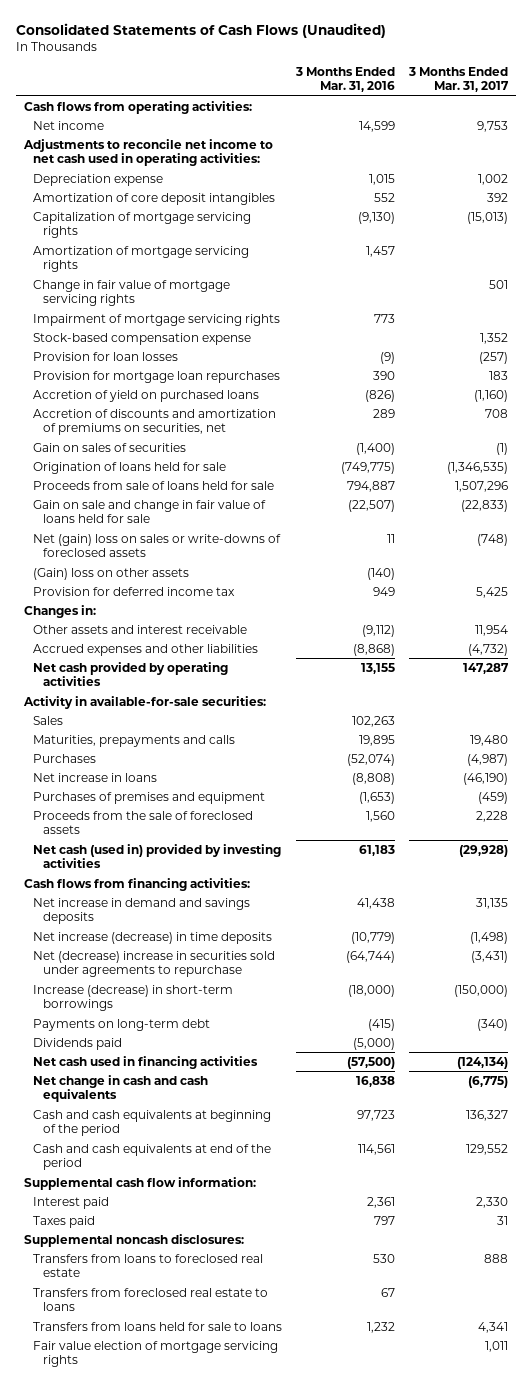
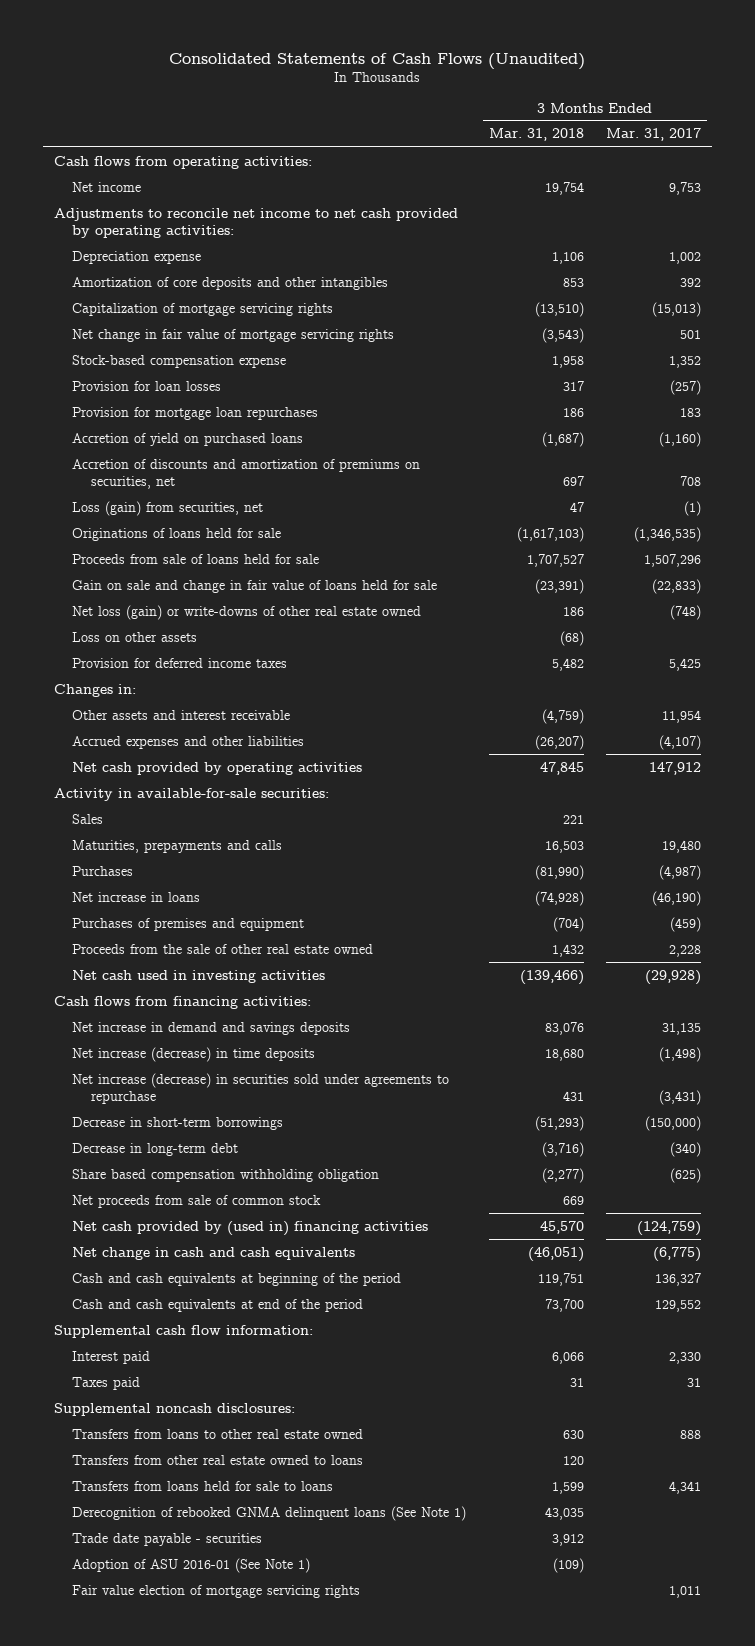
- | 3 Months Ended Mar. 31, 2016 | 3 Months Ended Mar. 31, 2017
+ | 3 Months Ended Mar. 31, 2018 | 3 Months Ended Mar. 31, 2017
- Adjustments to reconcile net income to net cash used in operating activities:
+ Adjustments to reconcile net income to net cash provided by operating activities:
- Amortization of core deposit intangibles | 552 | 392
+ Amortization of core deposits and other intangibles | 853 | 392
- Amortization of mortgage servicing rights | 1,457 |
- Change in fair value of mortgage servicing rights | | 501
- Impairment of mortgage servicing rights | 773 |
+ Net change in fair value of mortgage servicing rights | (3,543) | 501
- Gain on sales of securities | (1,400) | (1)
- Origination of loans held for sale | (749,775) | (1,346,535)
+ Loss (gain) from securities, net | 47 | (1)
+ Originations of loans held for sale | (1,617,103) | (1,346,535)
- Net (gain) loss on sales or write-downs of foreclosed assets | 11 | (748)
- (Gain) loss on other assets | (140) |
- Provision for deferred income tax | 949 | 5,425
+ Net loss (gain) or write-downs of other real estate owned | 186 | (748)
+ Loss on other assets | (68) |
+ Provision for deferred income taxes | 5,482 | 5,425
- Accrued expenses and other liabilities | (8,868) | (4,732)
- Net cash provided by operating activities | 13,155 | 147,287
+ Accrued expenses and other liabilities | (26,207) | (4,107)
+ Net cash provided by operating activities | 47,845 | 147,912
- Proceeds from the sale of foreclosed assets | 1,560 | 2,228
- Net cash (used in) provided by investing activities | 61,183 | (29,928)
+ Proceeds from the sale of other real estate owned | 1,432 | 2,228
+ Net cash used in investing activities | (139,466) | (29,928)
- Net (decrease) increase in securities sold under agreements to repurchase | (64,744) | (3,431)
- Increase (decrease) in short-term borrowings | (18,000) | (150,000)
- Payments on long-term debt | (415) | (340)
- Dividends paid | (5,000) |
- Net cash used in financing activities | (57,500) | (124,134)
+ Net increase (decrease) in securities sold under agreements to repurchase | 431 | (3,431)
+ Decrease in short-term borrowings | (51,293) | (150,000)
+ Decrease in long-term debt | (3,716) | (340)
+ Share based compensation withholding obligation | (2,277) | (625)
+ Net proceeds from sale of common stock | 669 |
+ Net cash provided by (used in) financing activities | 45,570 | (124,759)
- Transfers from loans to foreclosed real estate | 530 | 888
- Transfers from foreclosed real estate to loans | 67 |
+ Transfers from loans to other real estate owned | 630 | 888
+ Transfers from other real estate owned to loans | 120 |
+ Derecognition of rebooked GNMA delinquent loans (See Note 1) | 43,035 |
+ Trade date payable - securities | 3,912 |
+ Adoption of ASU 2016-01 (See Note 1) | (109) |

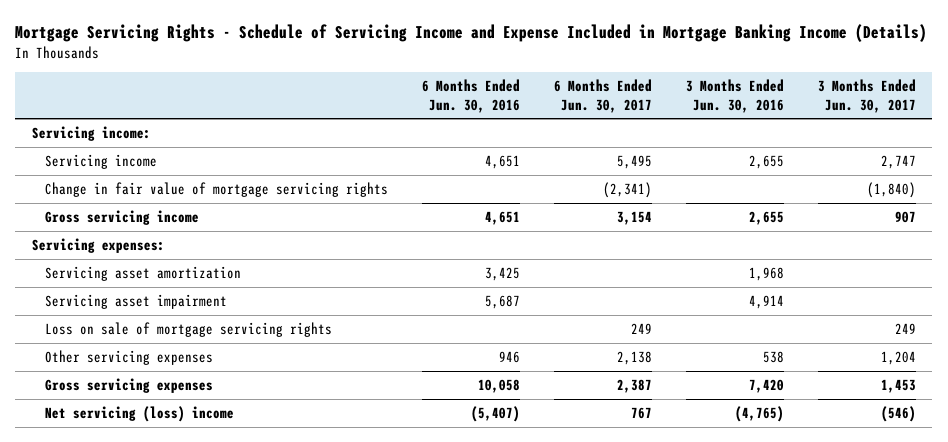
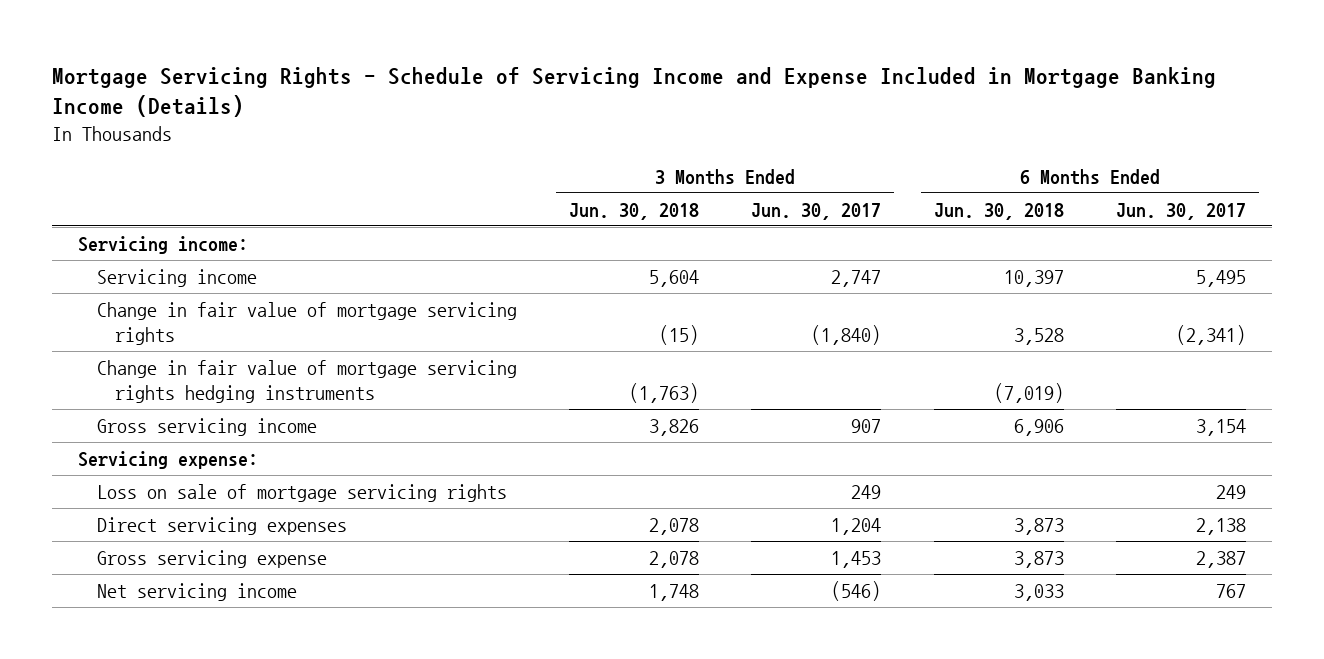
- | 6 Months Ended Jun. 30, 2016 | 6 Months Ended Jun. 30, 2017 | 3 Months Ended Jun. 30, 2016 | 3 Months Ended Jun. 30, 2017
+ | 3 Months Ended Jun. 30, 2018 | 3 Months Ended Jun. 30, 2017 | 6 Months Ended Jun. 30, 2018 | 6 Months Ended Jun. 30, 2017
+ Change in fair value of mortgage servicing rights hedging instruments | (1,763) | | (7,019) |
- Servicing expenses:
- Servicing asset amortization | 3,425 | | 1,968 |
- Servicing asset impairment | 5,687 | | 4,914 |
+ Servicing expense:
- Other servicing expenses | 946 | 2,138 | 538 | 1,204
- Gross servicing expenses | 10,058 | 2,387 | 7,420 | 1,453
- Net servicing (loss) income | (5,407) | 767 | (4,765) | (546)
+ Direct servicing expenses | 2,078 | 1,204 | 3,873 | 2,138
+ Gross servicing expense | 2,078 | 1,453 | 3,873 | 2,387
+ Net servicing income | 1,748 | (546) | 3,033 | 767

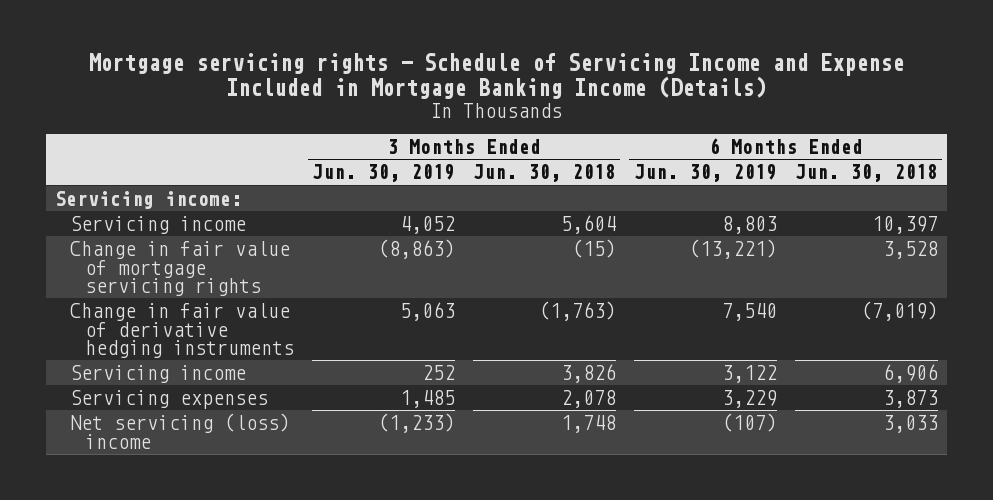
- Mortgage Servicing Rights - Schedule of Servicing Income and Expense Included in Mortgage Banking Income (Details)
+ Mortgage servicing rights - Schedule of Servicing Income and Expense Included in Mortgage Banking Income (Details)
- | 3 Months Ended Jun. 30, 2018 | 3 Months Ended Jun. 30, 2017 | 6 Months Ended Jun. 30, 2018 | 6 Months Ended Jun. 30, 2017
+ | 3 Months Ended Jun. 30, 2019 | 3 Months Ended Jun. 30, 2018 | 6 Months Ended Jun. 30, 2019 | 6 Months Ended Jun. 30, 2018
- Change in fair value of mortgage servicing rights hedging instruments | (1,763) | | (7,019) |
- Gross servicing income | 3,826 | 907 | 6,906 | 3,154
- Servicing expense:
- Loss on sale of mortgage servicing rights | | 249 | | 249
- Direct servicing expenses | 2,078 | 1,204 | 3,873 | 2,138
- Gross servicing expense | 2,078 | 1,453 | 3,873 | 2,387
- Net servicing income | 1,748 | (546) | 3,033 | 767
+ Change in fair value of derivative hedging instruments | 5,063 | (1,763) | 7,540 | (7,019)
+ Servicing income | 252 | 3,826 | 3,122 | 6,906
+ Servicing expenses | 1,485 | 2,078 | 3,229 | 3,873
+ Net servicing (loss) income | (1,233) | 1,748 | (107) | 3,033

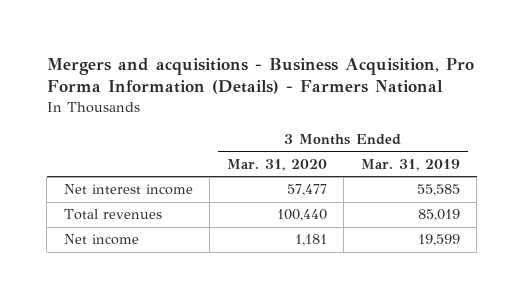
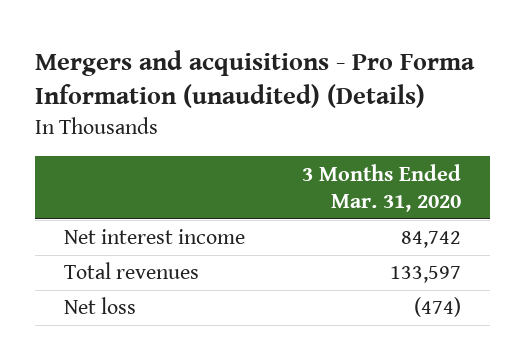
- Mergers and acquisitions - Business Acquisition, Pro Forma Information (Details) - Farmers National
+ Mergers and acquisitions - Pro Forma Information (unaudited) (Details)
- | 3 Months Ended Mar. 31, 2020 | 3 Months Ended Mar. 31, 2019
+ | 3 Months Ended Mar. 31, 2020
- Net interest income | 57,477 | 55,585
- Total revenues | 100,440 | 85,019
- Net income | 1,181 | 19,599
+ Net interest income | 84,742
+ Total revenues | 133,597
+ Net loss | (474)

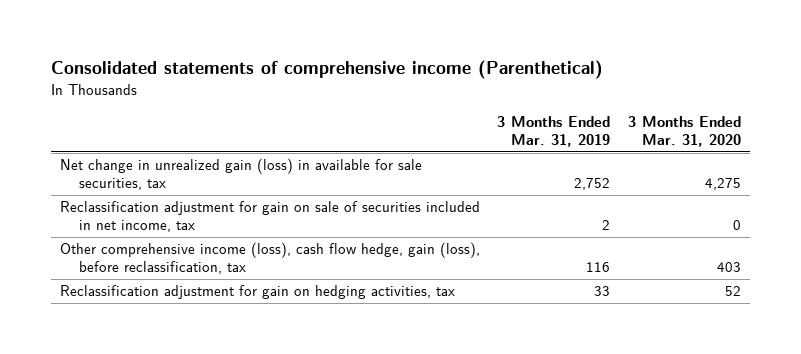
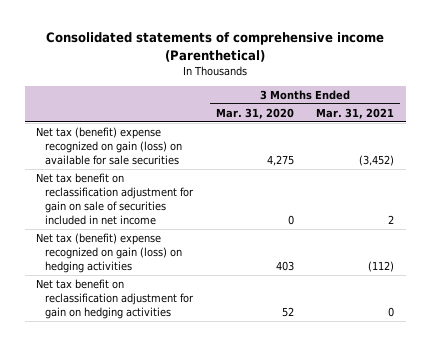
- | 3 Months Ended Mar. 31, 2019 | 3 Months Ended Mar. 31, 2020
+ | 3 Months Ended Mar. 31, 2020 | 3 Months Ended Mar. 31, 2021
- Net change in unrealized gain (loss) in available for sale securities, tax | 2,752 | 4,275
- Reclassification adjustment for gain on sale of securities included in net income, tax | 2 | 0
- Other comprehensive income (loss), cash flow hedge, gain (loss), before reclassification, tax | 116 | 403
- Reclassification adjustment for gain on hedging activities, tax | 33 | 52
+ Net tax (benefit) expense recognized on gain (loss) on available for sale securities | 4,275 | (3,452)
+ Net tax benefit on reclassification adjustment for gain on sale of securities included in net income | 0 | 2
+ Net tax (benefit) expense recognized on gain (loss) on hedging activities | 403 | (112)
+ Net tax benefit on reclassification adjustment for gain on hedging activities | 52 | 0

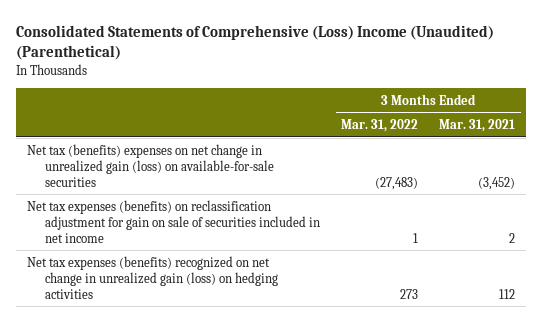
- Consolidated statements of comprehensive income (Parenthetical)
+ Consolidated Statements of Comprehensive (Loss) Income (Unaudited) (Parenthetical)
- | 3 Months Ended Mar. 31, 2020 | 3 Months Ended Mar. 31, 2021
+ | 3 Months Ended Mar. 31, 2022 | 3 Months Ended Mar. 31, 2021
- Net tax (benefit) expense recognized on gain (loss) on available for sale securities | 4,275 | (3,452)
- Net tax benefit on reclassification adjustment for gain on sale of securities included in net income | 0 | 2
- Net tax (benefit) expense recognized on gain (loss) on hedging activities | 403 | (112)
- Net tax benefit on reclassification adjustment for gain on hedging activities | 52 | 0
+ Net tax (benefits) expenses on net change in unrealized gain (loss) on available-for-sale securities | (27,483) | (3,452)
+ Net tax expenses (benefits) on reclassification adjustment for gain on sale of securities included in net income | 1 | 2
+ Net tax expenses (benefits) recognized on net change in unrealized gain (loss) on hedging activities | 273 | 112

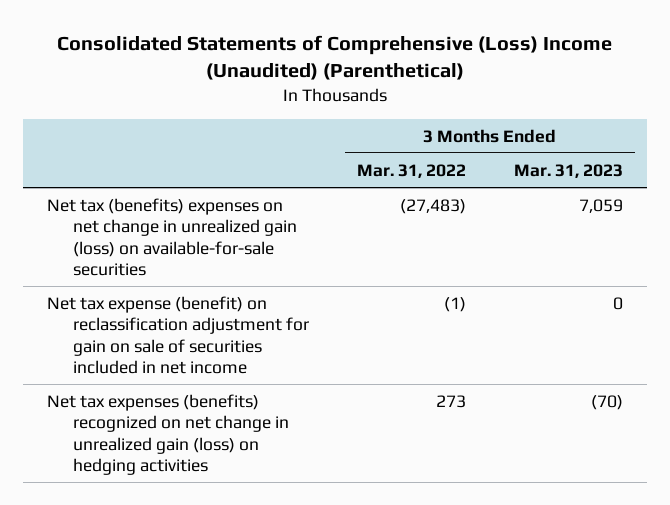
- | 3 Months Ended Mar. 31, 2022 | 3 Months Ended Mar. 31, 2021
+ | 3 Months Ended Mar. 31, 2022 | 3 Months Ended Mar. 31, 2023
- Net tax expenses (benefits) on reclassification adjustment for gain on sale of securities included in net income | 1 | 2
+ Net tax expense (benefit) on reclassification adjustment for gain on sale of securities included in net income | (1) | 0

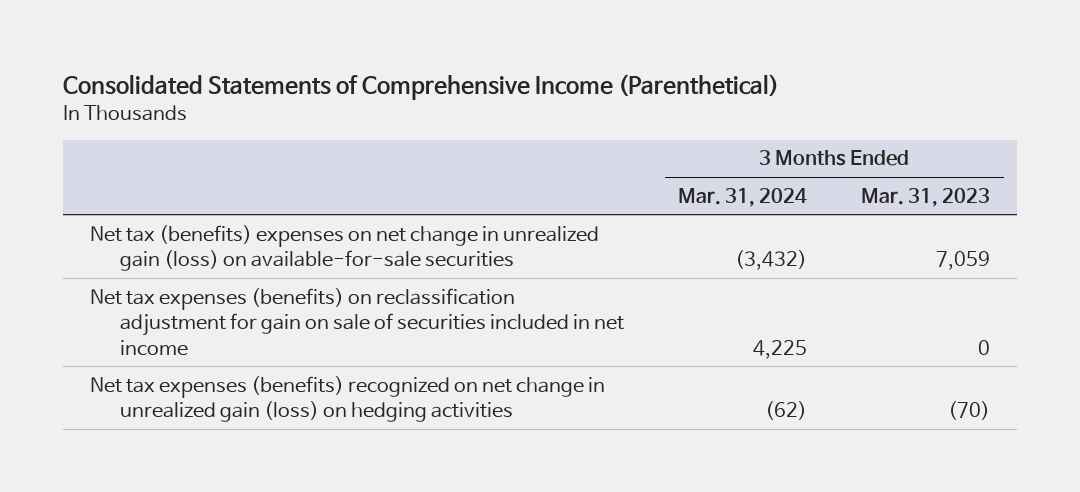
- Consolidated Statements of Comprehensive (Loss) Income (Unaudited) (Parenthetical)
+ Consolidated Statements of Comprehensive Income (Parenthetical)
- | 3 Months Ended Mar. 31, 2022 | 3 Months Ended Mar. 31, 2023
+ | 3 Months Ended Mar. 31, 2024 | 3 Months Ended Mar. 31, 2023
- Net tax expense (benefit) on reclassification adjustment for gain on sale of securities included in net income | (1) | 0
+ Net tax expenses (benefits) on reclassification adjustment for gain on sale of securities included in net income | 4,225 | 0

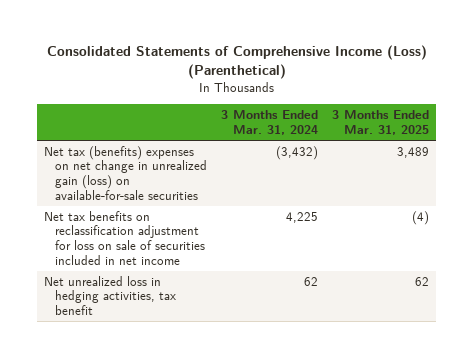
- Consolidated Statements of Comprehensive Income (Parenthetical)
+ Consolidated Statements of Comprehensive Income (Loss) (Parenthetical)
- | 3 Months Ended Mar. 31, 2024 | 3 Months Ended Mar. 31, 2023
+ | 3 Months Ended Mar. 31, 2024 | 3 Months Ended Mar. 31, 2025
- Net tax expenses (benefits) on reclassification adjustment for gain on sale of securities included in net income | 4,225 | 0
- Net tax expenses (benefits) recognized on net change in unrealized gain (loss) on hedging activities | (62) | (70)
+ Net tax benefits on reclassification adjustment for loss on sale of securities included in net income | 4,225 | (4)
+ Net unrealized loss in hedging activities, tax benefit | 62 | 62

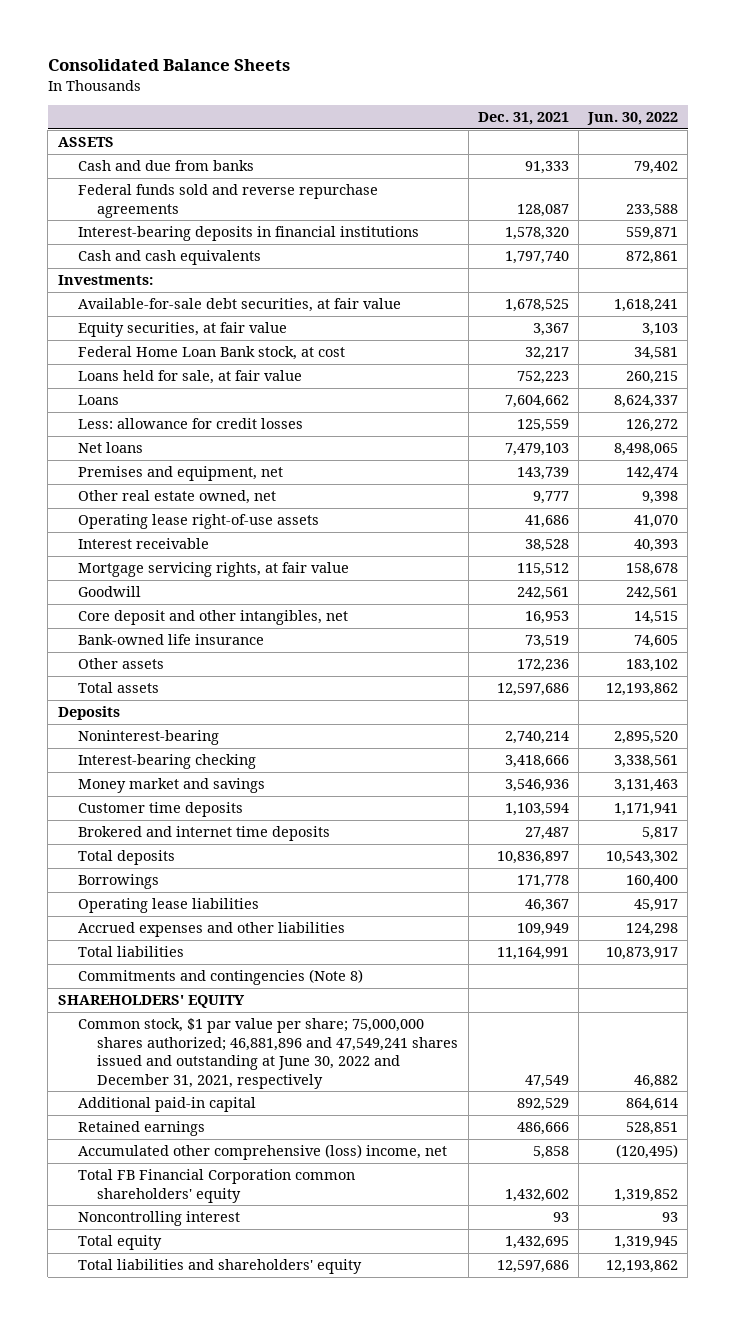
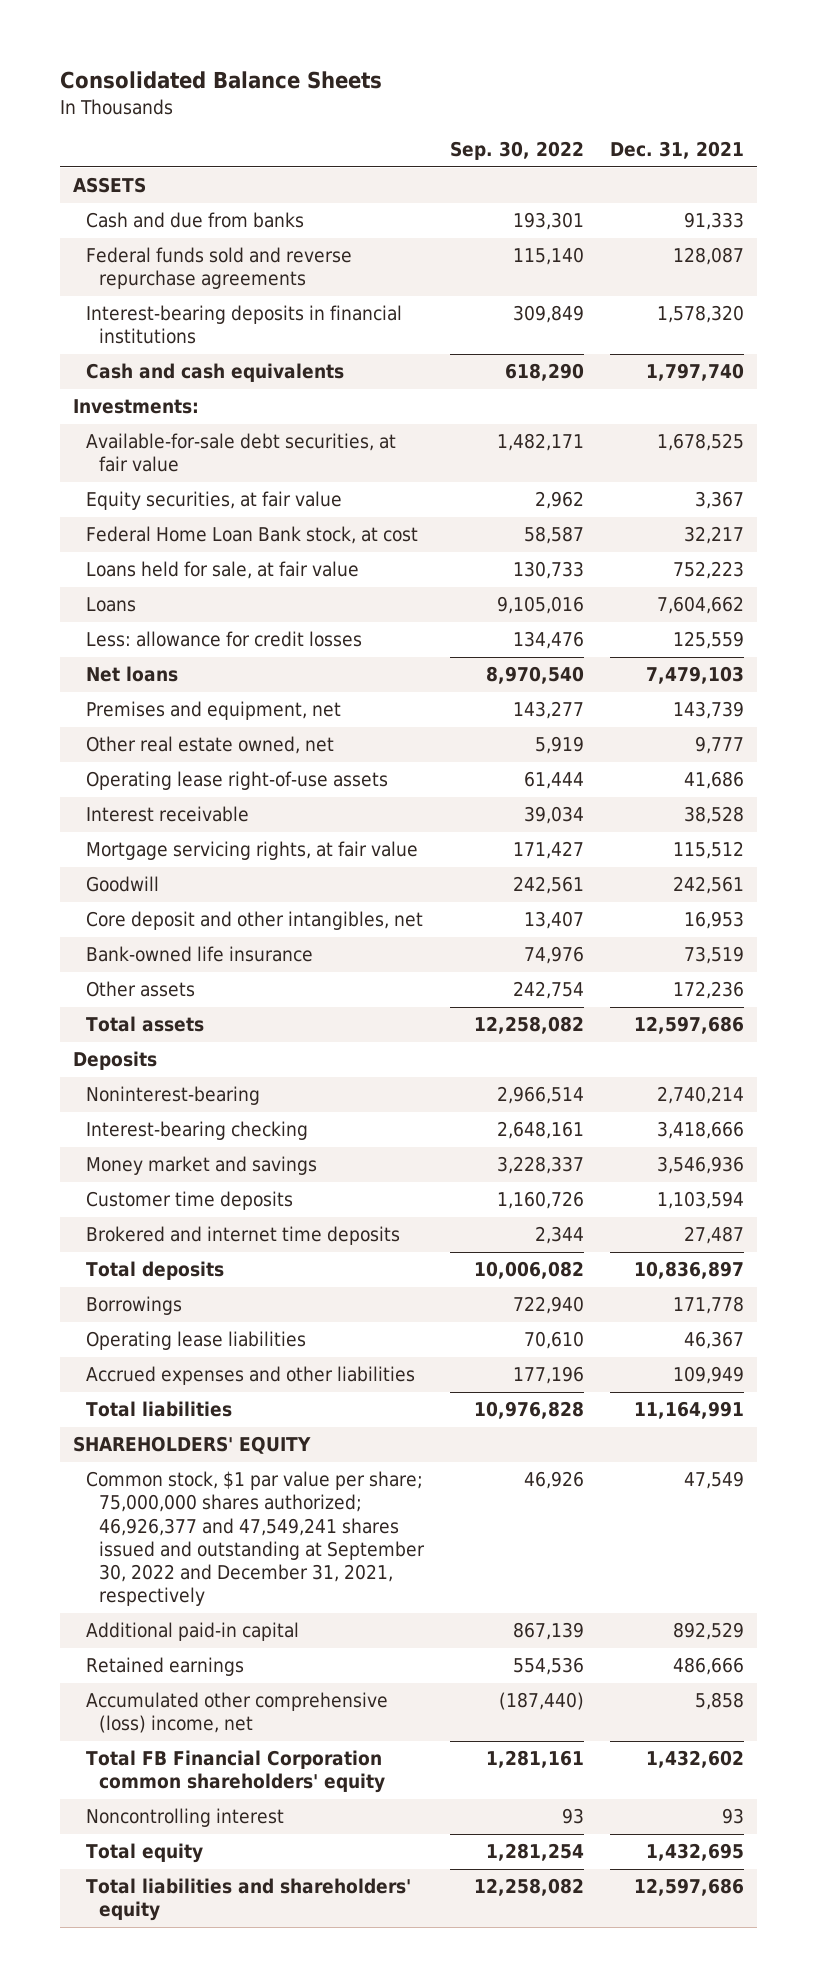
- | Dec. 31, 2021 | Jun. 30, 2022
+ | Sep. 30, 2022 | Dec. 31, 2021
- Commitments and contingencies (Note 8)
- Common stock, $1 par value per share; 75,000,000 shares authorized; 46,881,896 and 47,549,241 shares issued and outstanding at June 30, 2022 and December 31, 2021, respectively | 47,549 | 46,882
+ Common stock, $1 par value per share; 75,000,000 shares authorized; 46,926,377 and 47,549,241 shares issued and outstanding at September 30, 2022 and December 31, 2021, respectively | 46,926 | 47,549

